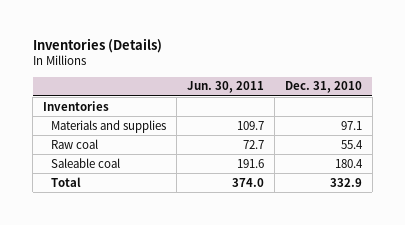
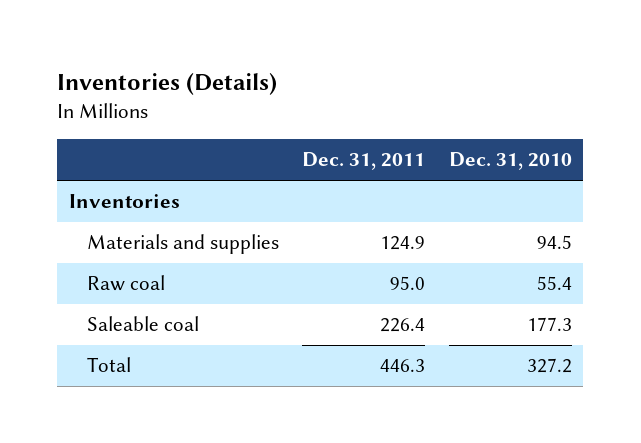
- | Jun. 30, 2011 | Dec. 31, 2010
+ | Dec. 31, 2011 | Dec. 31, 2010
- Materials and supplies | 109.7 | 97.1
+ Materials and supplies | 124.9 | 94.5
- Saleable coal | 191.6 | 180.4
- Total | 374.0 | 332.9
+ Saleable coal | 226.4 | 177.3
+ Total | 446.3 | 327.2

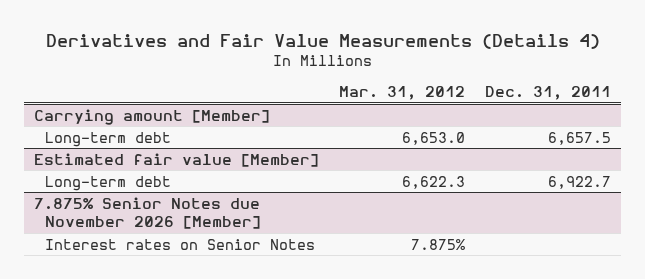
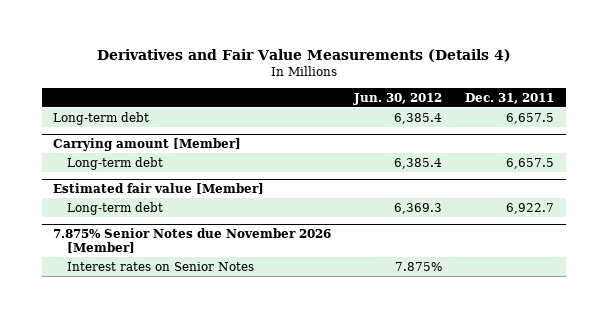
- | Mar. 31, 2012 | Dec. 31, 2011
+ | Jun. 30, 2012 | Dec. 31, 2011
+ Long-term debt | 6,385.4 | 6,657.5

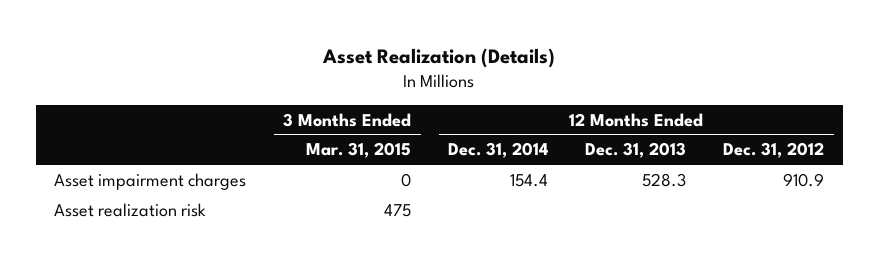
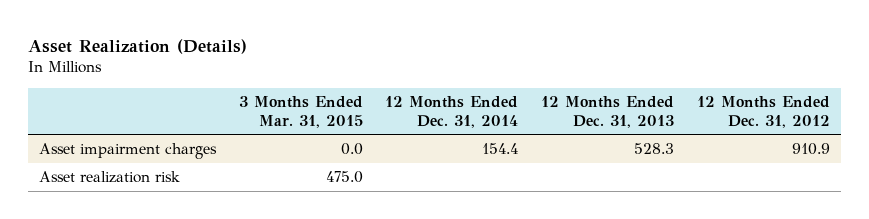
- Asset impairment charges | 0 | 154.4 | 528.3 | 910.9
- Asset realization risk | 475 | | |
+ Asset impairment charges | 0.0 | 154.4 | 528.3 | 910.9
+ Asset realization risk | 475.0 | | |

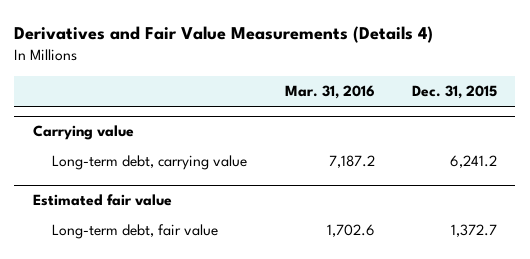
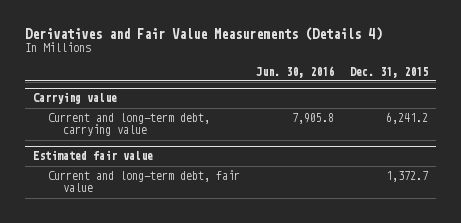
- | Mar. 31, 2016 | Dec. 31, 2015
+ | Jun. 30, 2016 | Dec. 31, 2015
@ Carrying value
- Long-term debt, carrying value | 7,187.2 | 6,241.2
+ Current and long-term debt, carrying value | 7,905.8 | 6,241.2
@ Estimated fair value
- Long-term debt, fair value | 1,702.6 | 1,372.7
+ Current and long-term debt, fair value | | 1,372.7

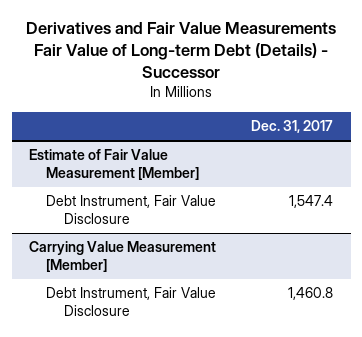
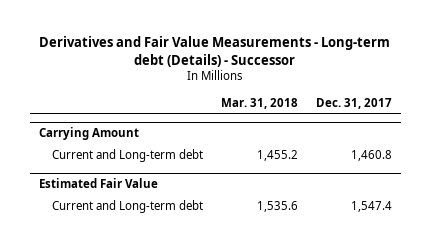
- Derivatives and Fair Value Measurements Fair Value of Long-term Debt (Details) - Successor
+ Derivatives and Fair Value Measurements - Long-term debt (Details) - Successor
- | Dec. 31, 2017
+ | Mar. 31, 2018 | Dec. 31, 2017
- Estimate of Fair Value Measurement [Member]
- Debt Instrument, Fair Value Disclosure | 1,547.4
- Carrying Value Measurement [Member]
- Debt Instrument, Fair Value Disclosure | 1,460.8
+ Carrying Amount
+ Current and Long-term debt | 1,455.2 | 1,460.8
+ Estimated Fair Value
+ Current and Long-term debt | 1,535.6 | 1,547.4

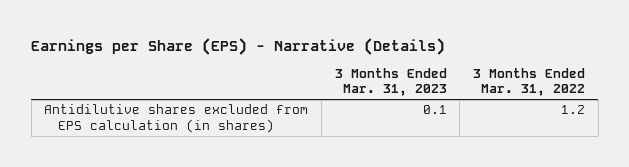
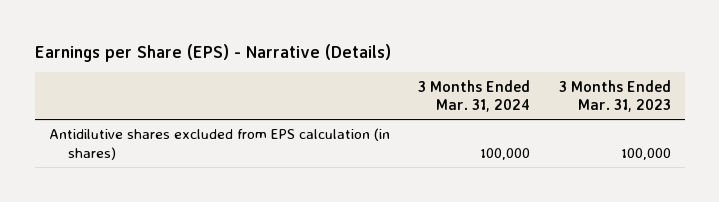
- | 3 Months Ended Mar. 31, 2023 | 3 Months Ended Mar. 31, 2022
+ | 3 Months Ended Mar. 31, 2024 | 3 Months Ended Mar. 31, 2023
- Antidilutive shares excluded from EPS calculation (in shares) | 0.1 | 1.2
+ Antidilutive shares excluded from EPS calculation (in shares) | 100,000 | 100,000

